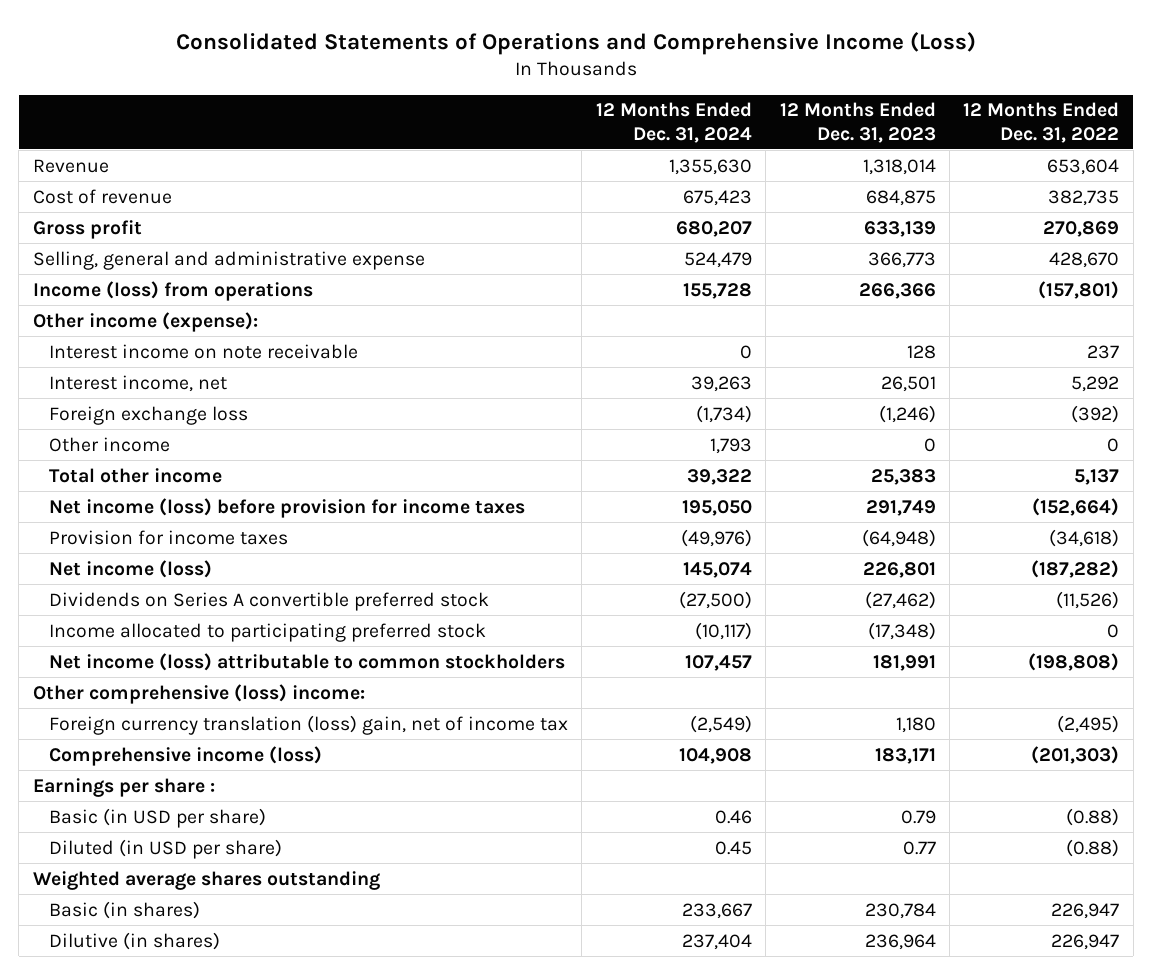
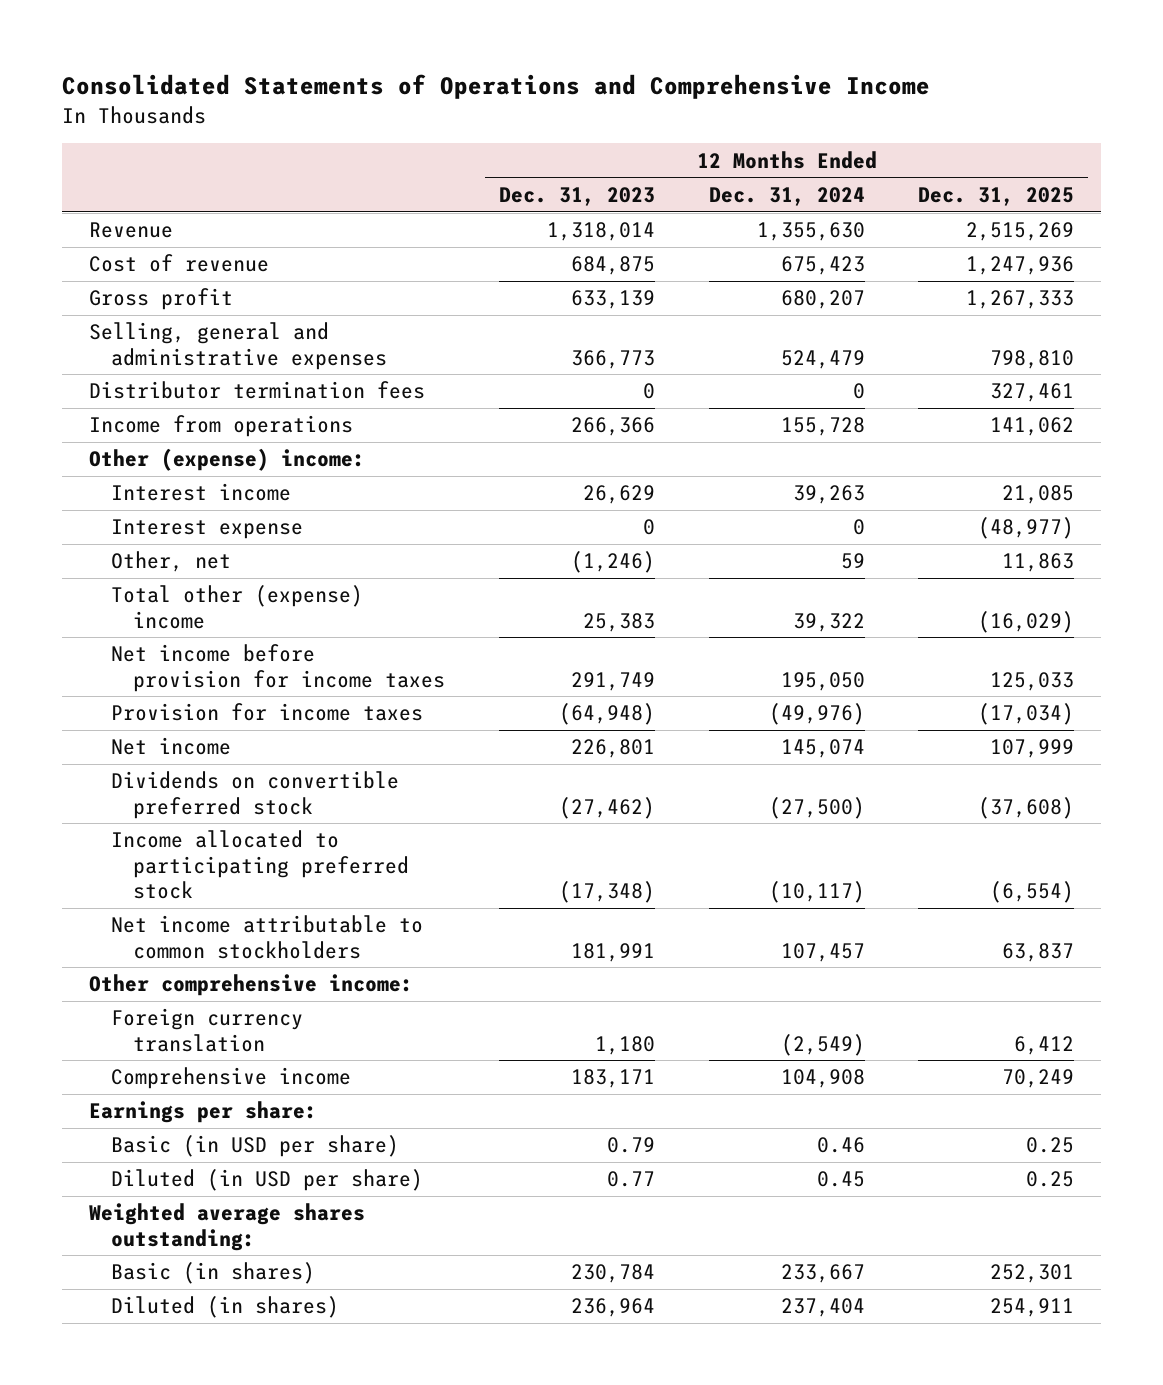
- Consolidated Statements of Operations and Comprehensive Income (Loss)
+ Consolidated Statements of Operations and Comprehensive Income
- | 12 Months Ended Dec. 31, 2024 | 12 Months Ended Dec. 31, 2023 | 12 Months Ended Dec. 31, 2022
+ | 12 Months Ended Dec. 31, 2023 | 12 Months Ended Dec. 31, 2024 | 12 Months Ended Dec. 31, 2025
- Selling, general and administrative expense | 524,479 | 366,773 | 428,670
- Income (loss) from operations | 155,728 | 266,366 | (157,801)
- Other income (expense):
- Interest income on note receivable | 0 | 128 | 237
- Interest income, net | 39,263 | 26,501 | 5,292
- Foreign exchange loss | (1,734) | (1,246) | (392)
- Other income | 1,793 | 0 | 0
- Total other income | 39,322 | 25,383 | 5,137
- Net income (loss) before provision for income taxes | 195,050 | 291,749 | (152,664)
+ Selling, general and administrative expenses | 366,773 | 524,479 | 798,810
+ Distributor termination fees | 0 | 0 | 327,461
+ Income from operations | 266,366 | 155,728 | 141,062
+ Other (expense) income:
+ Interest income | 26,629 | 39,263 | 21,085
+ Interest expense | 0 | 0 | (48,977)
+ Other, net | (1,246) | 59 | 11,863
+ Total other (expense) income | 25,383 | 39,322 | (16,029)
+ Net income before provision for income taxes | 291,749 | 195,050 | 125,033
- Net income (loss) | 145,074 | 226,801 | (187,282)
- Dividends on Series A convertible preferred stock | (27,500) | (27,462) | (11,526)
+ Net income | 226,801 | 145,074 | 107,999
+ Dividends on convertible preferred stock | (27,462) | (27,500) | (37,608)
- Net income (loss) attributable to common stockholders | 107,457 | 181,991 | (198,808)
- Other comprehensive (loss) income:
- Foreign currency translation (loss) gain, net of income tax | (2,549) | 1,180 | (2,495)
- Comprehensive income (loss) | 104,908 | 183,171 | (201,303)
- Earnings per share :
+ Net income attributable to common stockholders | 181,991 | 107,457 | 63,837
+ Other comprehensive income:
+ Foreign currency translation | 1,180 | (2,549) | 6,412
+ Comprehensive income | 183,171 | 104,908 | 70,249
+ Earnings per share:
- Weighted average shares outstanding
+ Weighted average shares outstanding:
- Dilutive (in shares) | 237,404 | 236,964 | 226,947
+ Diluted (in shares) | 236,964 | 237,404 | 254,911

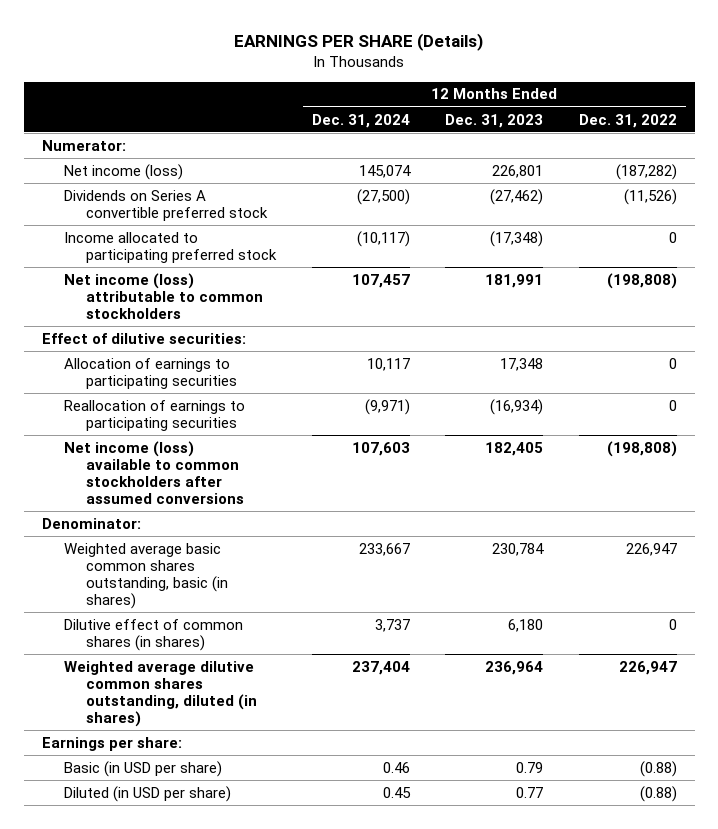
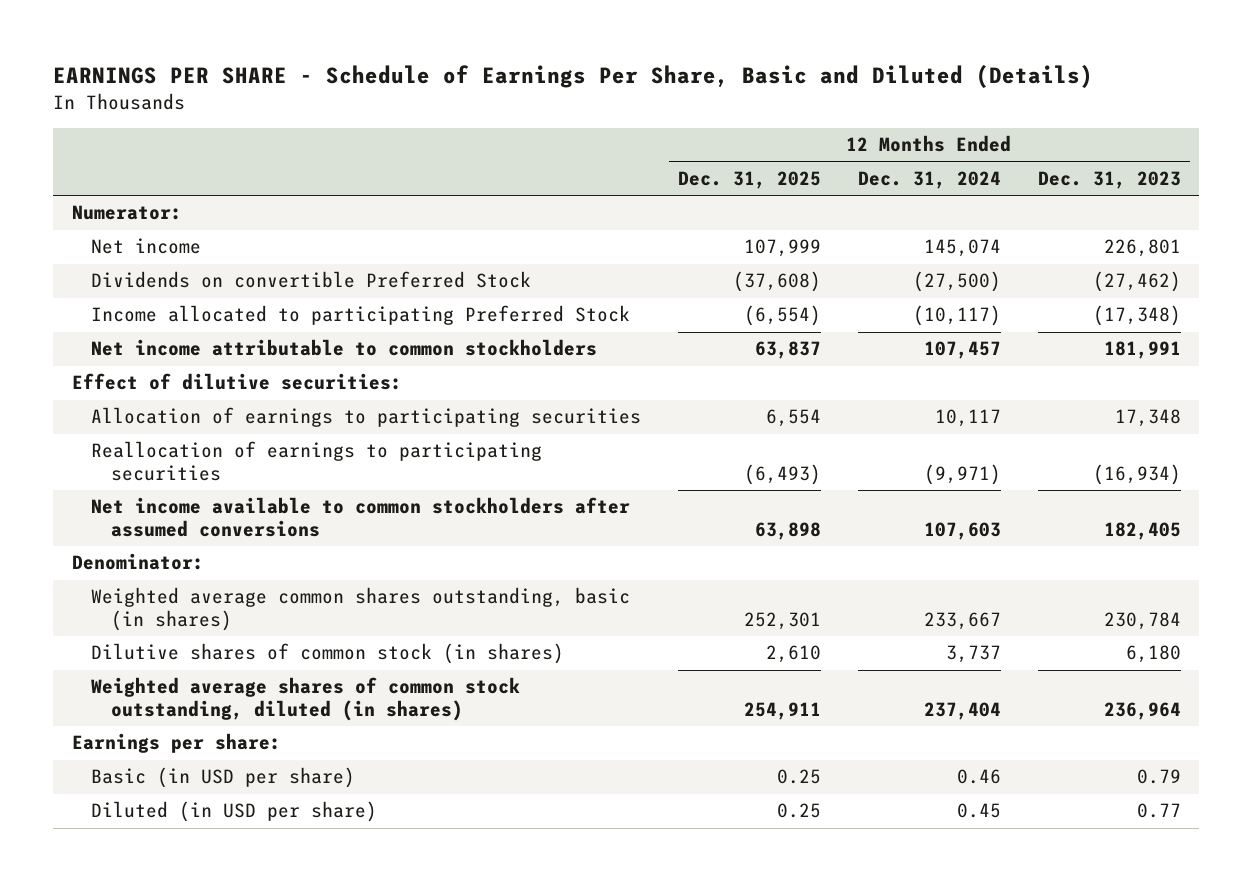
- EARNINGS PER SHARE (Details)
+ EARNINGS PER SHARE - Schedule of Earnings Per Share, Basic and Diluted (Details)
- | 12 Months Ended Dec. 31, 2024 | 12 Months Ended Dec. 31, 2023 | 12 Months Ended Dec. 31, 2022
+ | 12 Months Ended Dec. 31, 2025 | 12 Months Ended Dec. 31, 2024 | 12 Months Ended Dec. 31, 2023
- Net income (loss) | 145,074 | 226,801 | (187,282)
- Dividends on Series A convertible preferred stock | (27,500) | (27,462) | (11,526)
- Income allocated to participating preferred stock | (10,117) | (17,348) | 0
- Net income (loss) attributable to common stockholders | 107,457 | 181,991 | (198,808)
+ Net income | 107,999 | 145,074 | 226,801
+ Dividends on convertible Preferred Stock | (37,608) | (27,500) | (27,462)
+ Income allocated to participating Preferred Stock | (6,554) | (10,117) | (17,348)
+ Net income attributable to common stockholders | 63,837 | 107,457 | 181,991
- Net income (loss) available to common stockholders after assumed conversions | 107,603 | 182,405 | (198,808)
+ Net income available to common stockholders after assumed conversions | 63,898 | 107,603 | 182,405
- Weighted average basic common shares outstanding, basic (in shares) | 233,667 | 230,784 | 226,947
- Dilutive effect of common shares (in shares) | 3,737 | 6,180 | 0
- Weighted average dilutive common shares outstanding, diluted (in shares) | 237,404 | 236,964 | 226,947
+ Weighted average common shares outstanding, basic (in shares) | 252,301 | 233,667 | 230,784
+ Dilutive shares of common stock (in shares) | 2,610 | 3,737 | 6,180
+ Weighted average shares of common stock outstanding, diluted (in shares) | 254,911 | 237,404 | 236,964

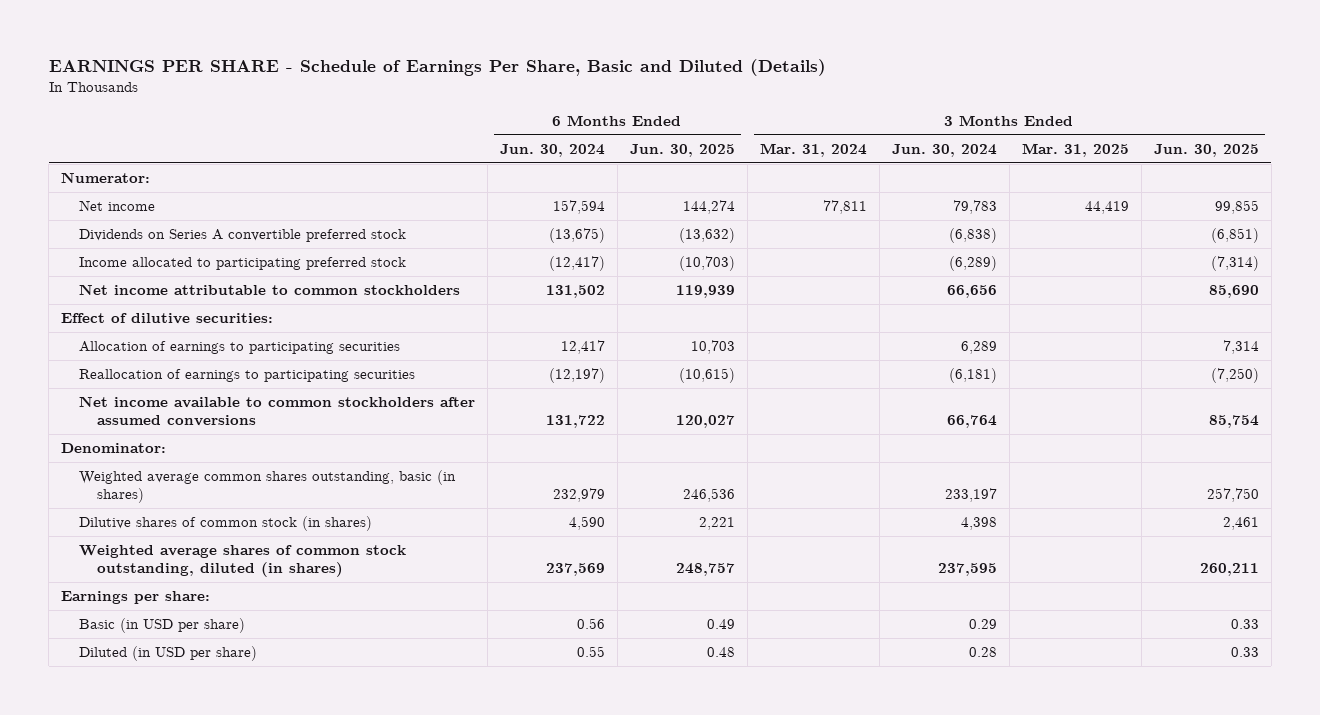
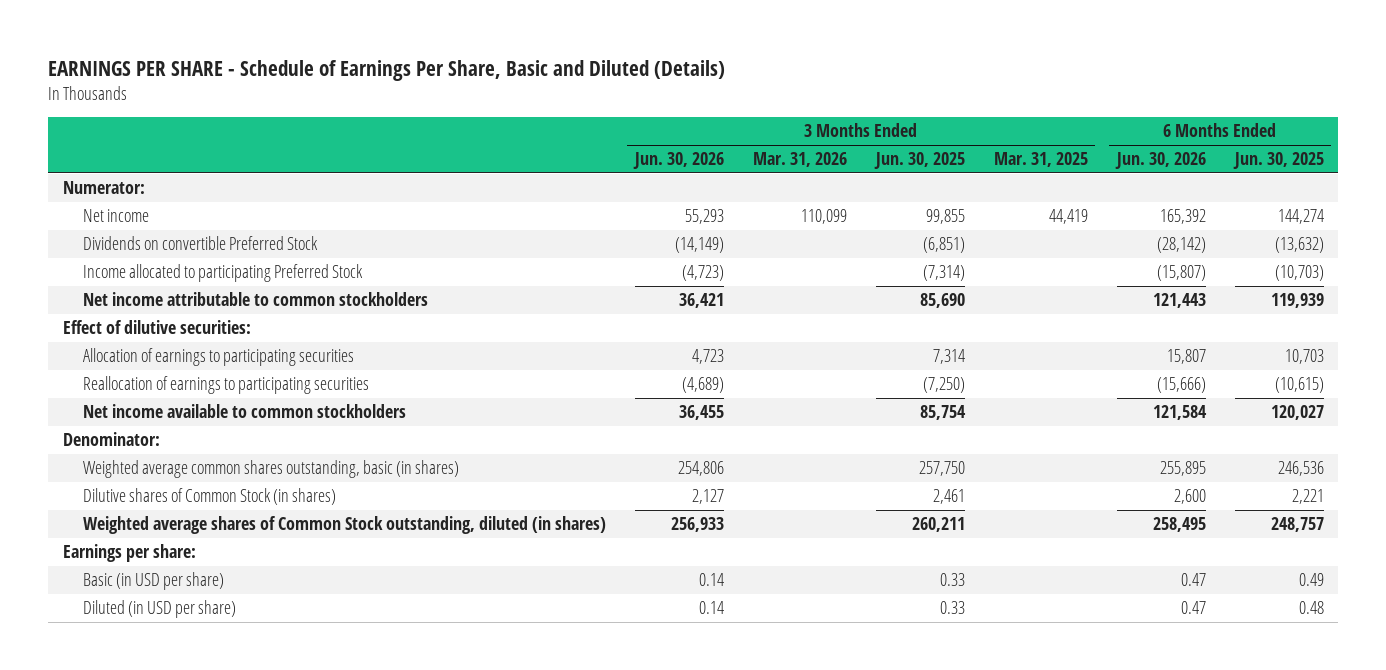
- | 6 Months Ended Jun. 30, 2024 | 6 Months Ended Jun. 30, 2025 | 3 Months Ended Mar. 31, 2024 | 3 Months Ended Jun. 30, 2024 | 3 Months Ended Mar. 31, 2025 | 3 Months Ended Jun. 30, 2025
+ | 3 Months Ended Jun. 30, 2026 | 3 Months Ended Mar. 31, 2026 | 3 Months Ended Jun. 30, 2025 | 3 Months Ended Mar. 31, 2025 | 6 Months Ended Jun. 30, 2026 | 6 Months Ended Jun. 30, 2025
- Dividends on Series A convertible preferred stock | (13,675) | (13,632) | | (6,838) | | (6,851)
- Income allocated to participating preferred stock | (12,417) | (10,703) | | (6,289) | | (7,314)
+ Dividends on convertible Preferred Stock | (14,149) | | (6,851) | | (28,142) | (13,632)
+ Income allocated to participating Preferred Stock | (4,723) | | (7,314) | | (15,807) | (10,703)
- Net income available to common stockholders after assumed conversions | 131,722 | 120,027 | | 66,764 | | 85,754
+ Net income available to common stockholders | 36,455 | | 85,754 | | 121,584 | 120,027
- Dilutive shares of common stock (in shares) | 4,590 | 2,221 | | 4,398 | | 2,461
- Weighted average shares of common stock outstanding, diluted (in shares) | 237,569 | 248,757 | | 237,595 | | 260,211
+ Dilutive shares of Common Stock (in shares) | 2,127 | | 2,461 | | 2,600 | 2,221
+ Weighted average shares of Common Stock outstanding, diluted (in shares) | 256,933 | | 260,211 | | 258,495 | 248,757

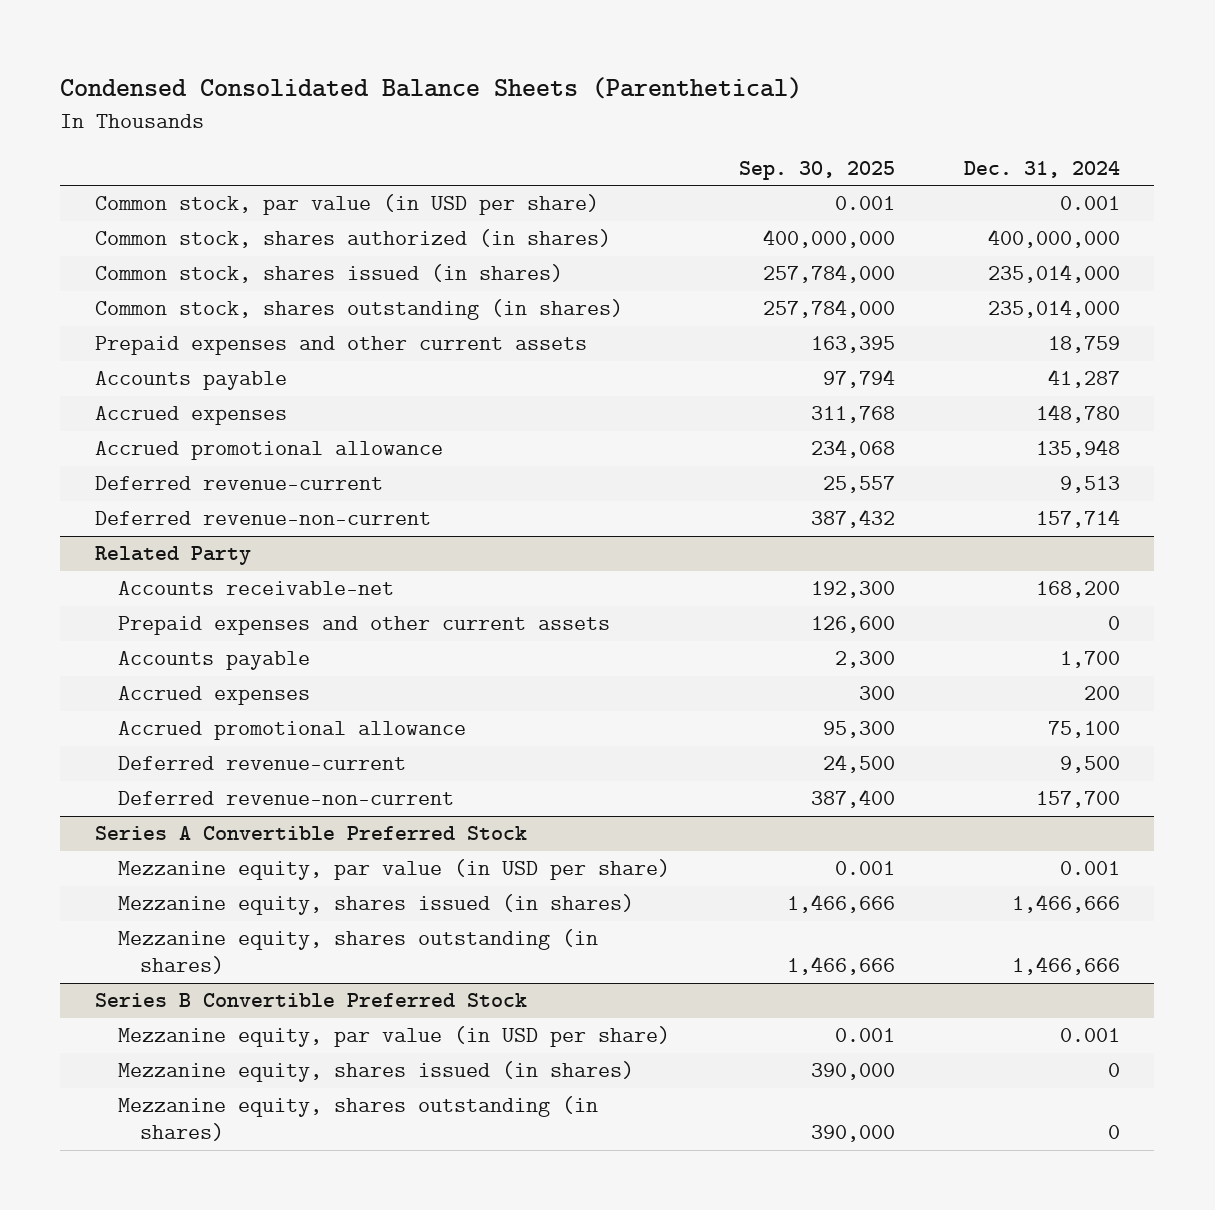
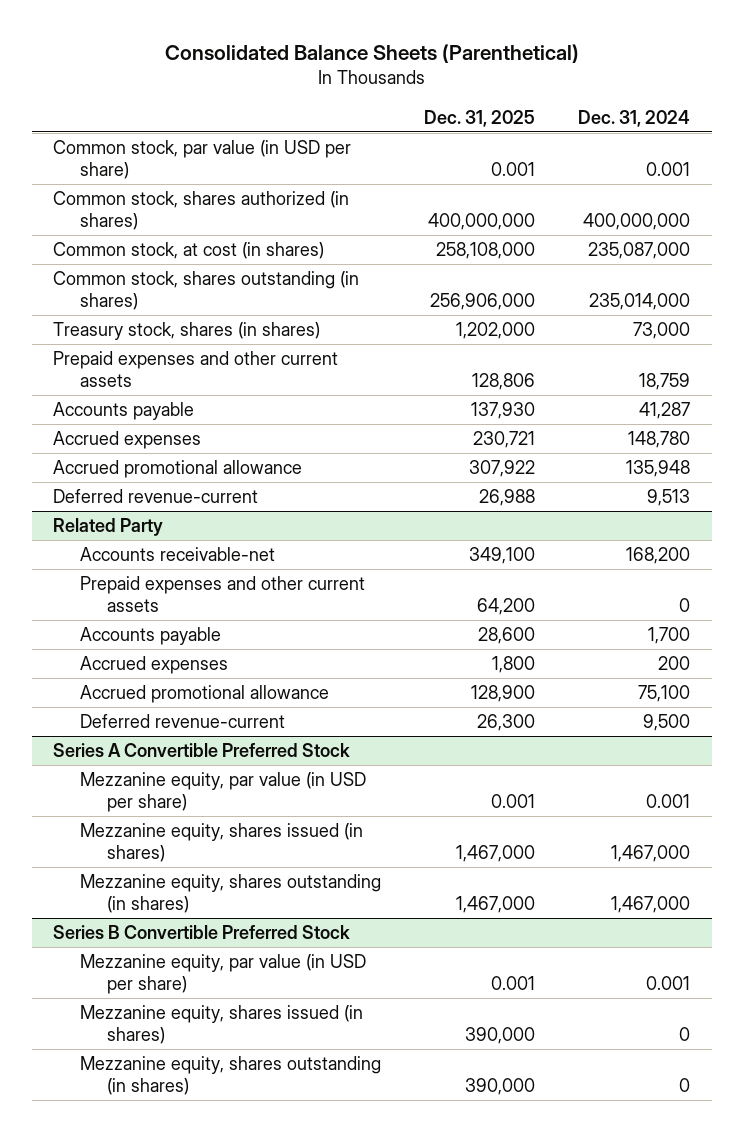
- Condensed Consolidated Balance Sheets (Parenthetical)
+ Consolidated Balance Sheets (Parenthetical)
- | Sep. 30, 2025 | Dec. 31, 2024
+ | Dec. 31, 2025 | Dec. 31, 2024
- Common stock, shares issued (in shares) | 257,784,000 | 235,014,000
+ Common stock, at cost (in shares) | 258,108,000 | 235,087,000
+ Treasury stock, shares (in shares) | 1,202,000 | 73,000
- Deferred revenue-non-current | 387,432 | 157,714
@ Related Party
- Deferred revenue-non-current | 387,400 | 157,700
@ Series A Convertible Preferred Stock
- Mezzanine equity, shares issued (in shares) | 1,466,666 | 1,466,666
- Mezzanine equity, shares outstanding (in shares) | 1,466,666 | 1,466,666
+ Mezzanine equity, shares issued (in shares) | 1,467,000 | 1,467,000
+ Mezzanine equity, shares outstanding (in shares) | 1,467,000 | 1,467,000

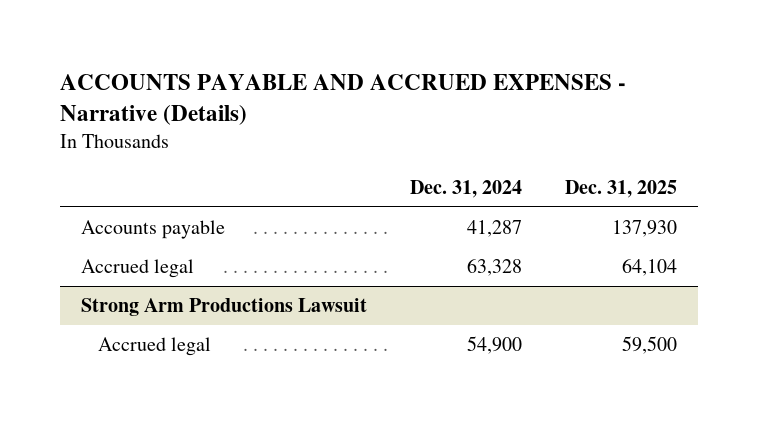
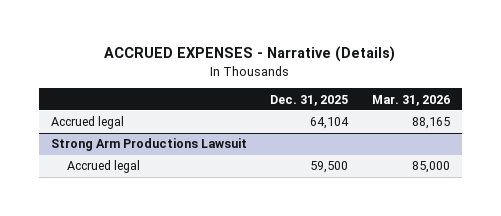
- ACCOUNTS PAYABLE AND ACCRUED EXPENSES - Narrative (Details)
+ ACCRUED EXPENSES - Narrative (Details)
- | Dec. 31, 2024 | Dec. 31, 2025
+ | Dec. 31, 2025 | Mar. 31, 2026
- Accounts payable | 41,287 | 137,930

